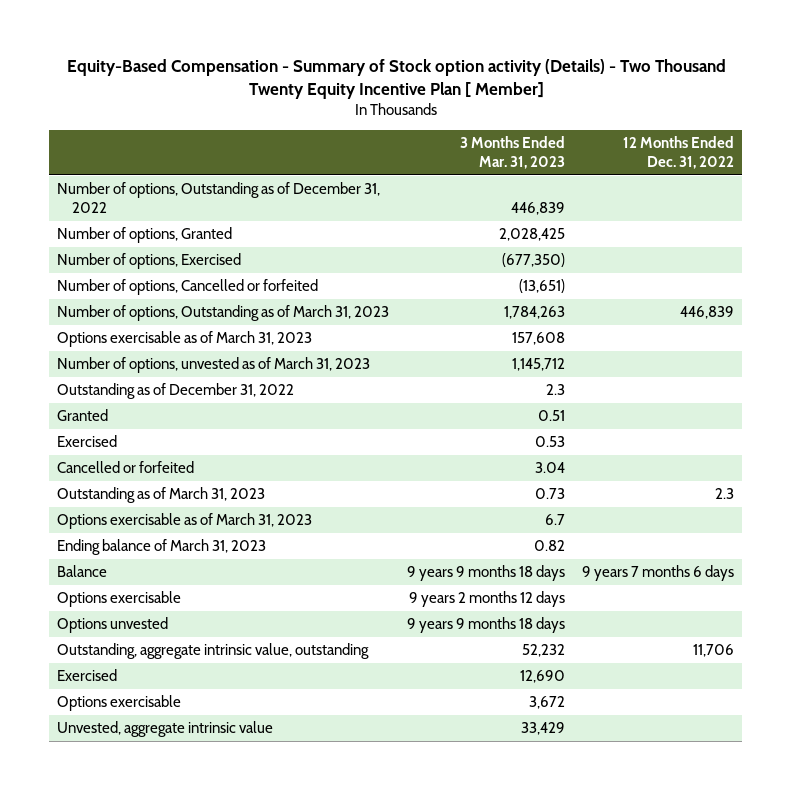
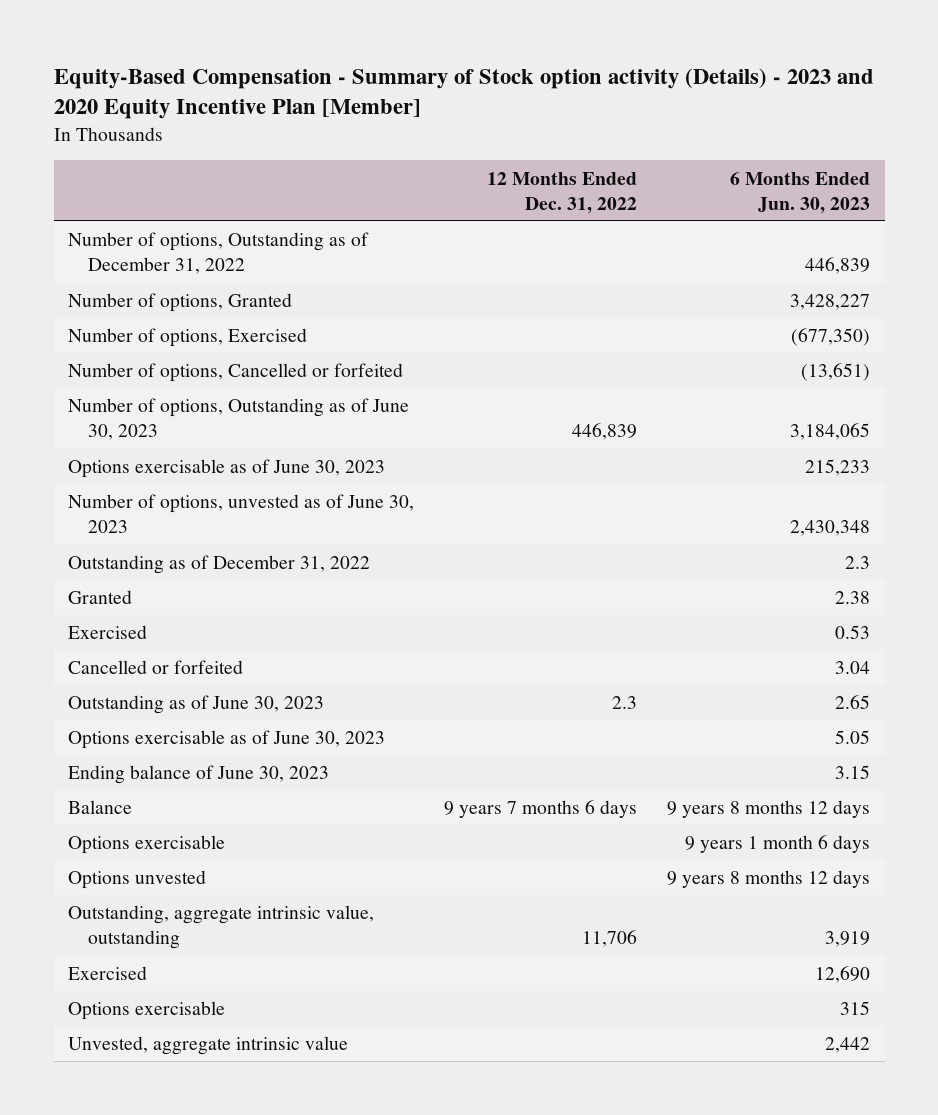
- Equity-Based Compensation - Summary of Stock option activity (Details) - Two Thousand Twenty Equity Incentive Plan [ Member]
+ Equity-Based Compensation - Summary of Stock option activity (Details) - 2023 and 2020 Equity Incentive Plan [Member]
- | 3 Months Ended Mar. 31, 2023 | 12 Months Ended Dec. 31, 2022
+ | 12 Months Ended Dec. 31, 2022 | 6 Months Ended Jun. 30, 2023
- Number of options, Outstanding as of March 31, 2023 | 1,784,263 | 446,839
- Options exercisable as of March 31, 2023 | 157,608 |
- Number of options, unvested as of March 31, 2023 | 1,145,712 |
+ Number of options, Outstanding as of June 30, 2023 | 446,839 | 3,184,065
+ Options exercisable as of June 30, 2023 | | 215,233
+ Number of options, unvested as of June 30, 2023 | | 2,430,348
- Outstanding as of March 31, 2023 | 0.73 | 2.3
- Options exercisable as of March 31, 2023 | 6.7 |
- Ending balance of March 31, 2023 | 0.82 |
+ Outstanding as of June 30, 2023 | 2.3 | 2.65
+ Options exercisable as of June 30, 2023 | | 5.05
+ Ending balance of June 30, 2023 | | 3.15

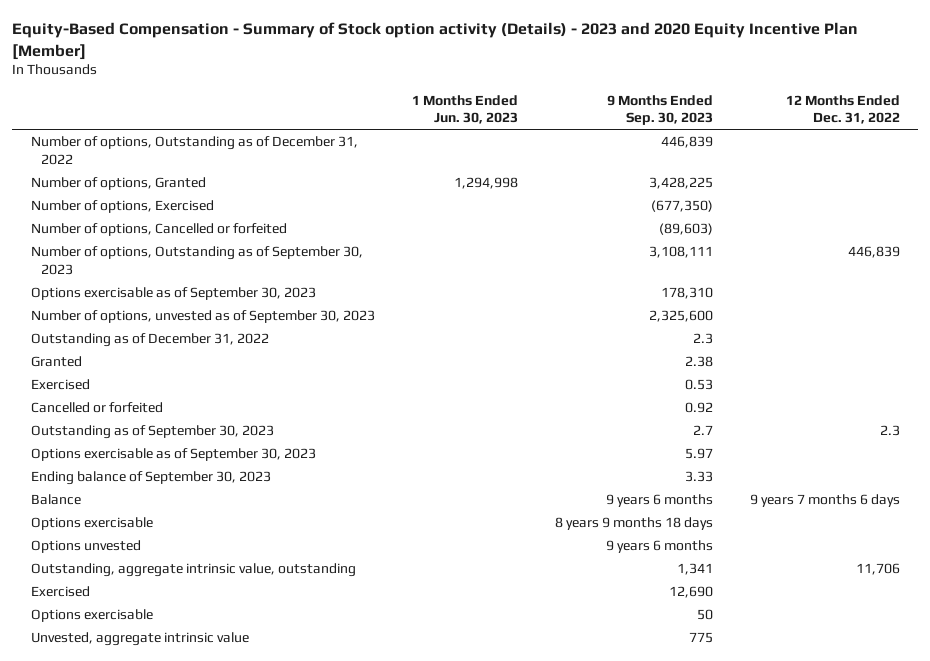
- | 12 Months Ended Dec. 31, 2022 | 6 Months Ended Jun. 30, 2023
+ | 1 Months Ended Jun. 30, 2023 | 9 Months Ended Sep. 30, 2023 | 12 Months Ended Dec. 31, 2022
- Number of options, Outstanding as of June 30, 2023 | 446,839 | 3,184,065
- Options exercisable as of June 30, 2023 | | 215,233
- Number of options, unvested as of June 30, 2023 | | 2,430,348
+ Number of options, Outstanding as of September 30, 2023 | | 3,108,111 | 446,839
+ Options exercisable as of September 30, 2023 | | 178,310 |
+ Number of options, unvested as of September 30, 2023 | | 2,325,600 |
- Outstanding as of June 30, 2023 | 2.3 | 2.65
- Options exercisable as of June 30, 2023 | | 5.05
- Ending balance of June 30, 2023 | | 3.15
+ Outstanding as of September 30, 2023 | | 2.7 | 2.3
+ Options exercisable as of September 30, 2023 | | 5.97 |
+ Ending balance of September 30, 2023 | | 3.33 |

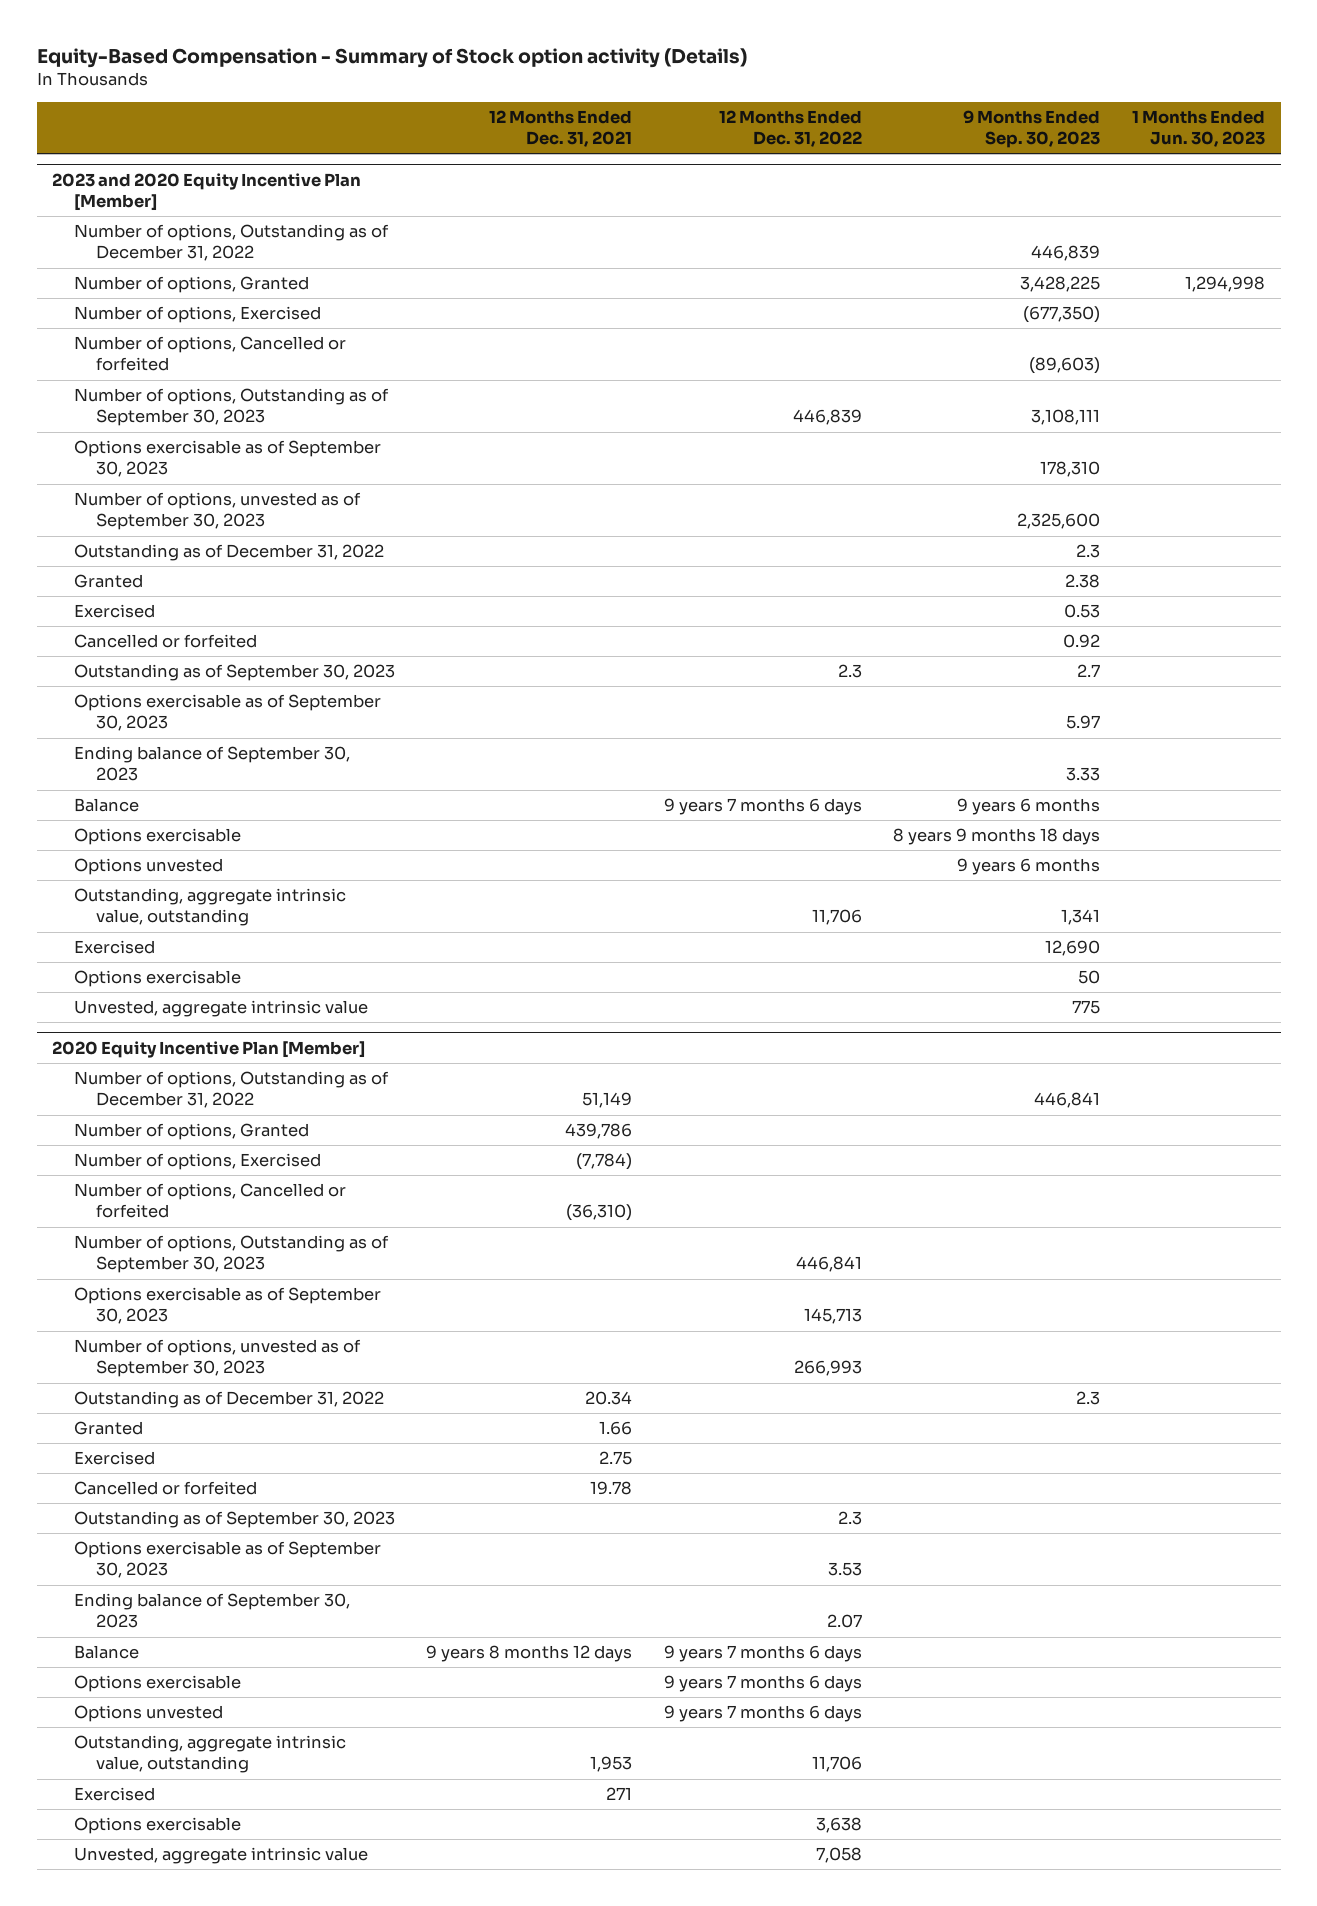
- Equity-Based Compensation - Summary of Stock option activity (Details) - 2023 and 2020 Equity Incentive Plan [Member]
+ Equity-Based Compensation - Summary of Stock option activity (Details)
- | 1 Months Ended Jun. 30, 2023 | 9 Months Ended Sep. 30, 2023 | 12 Months Ended Dec. 31, 2022
+ | 12 Months Ended Dec. 31, 2021 | 12 Months Ended Dec. 31, 2022 | 9 Months Ended Sep. 30, 2023 | 1 Months Ended Jun. 30, 2023
+ 2023 and 2020 Equity Incentive Plan [Member]
+ 2020 Equity Incentive Plan [Member]
+ Number of options, Outstanding as of December 31, 2022 | 51,149 | | 446,841 |
+ Number of options, Granted | 439,786 | | |
+ Number of options, Exercised | (7,784) | | |
+ Number of options, Cancelled or forfeited | (36,310) | | |
+ Number of options, Outstanding as of September 30, 2023 | | 446,841 | |
+ Options exercisable as of September 30, 2023 | | 145,713 | |
+ Number of options, unvested as of September 30, 2023 | | 266,993 | |
+ Outstanding as of December 31, 2022 | 20.34 | | 2.3 |
+ Granted | 1.66 | | |
+ Exercised | 2.75 | | |
+ Cancelled or forfeited | 19.78 | | |
+ Outstanding as of September 30, 2023 | | 2.3 | |
+ Options exercisable as of September 30, 2023 | | 3.53 | |
+ Ending balance of September 30, 2023 | | 2.07 | |
+ Balance | 9 years 8 months 12 days | 9 years 7 months 6 days | |
+ Options exercisable | | 9 years 7 months 6 days | |
+ Options unvested | | 9 years 7 months 6 days | |
+ Outstanding, aggregate intrinsic value, outstanding | 1,953 | 11,706 | |
+ Exercised | 271 | | |
+ Options exercisable | | 3,638 | |
+ Unvested, aggregate intrinsic value | | 7,058 | |

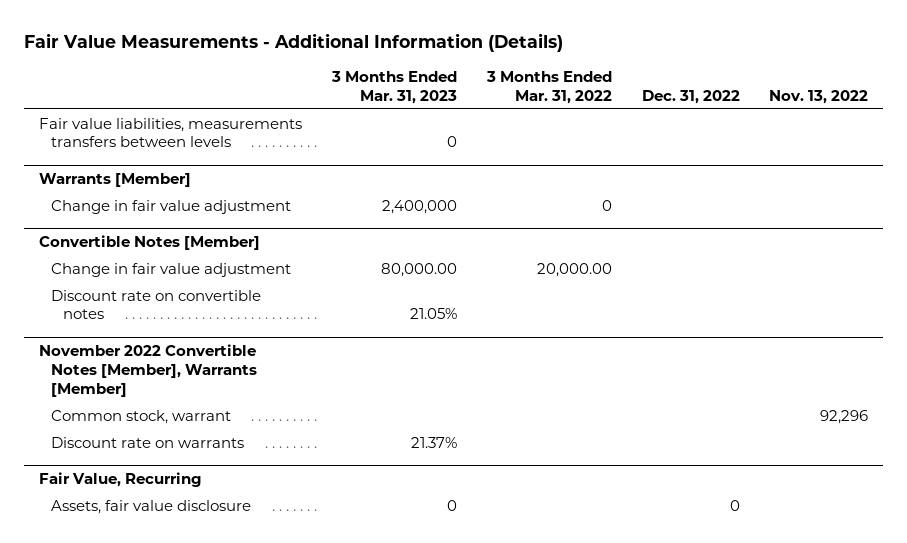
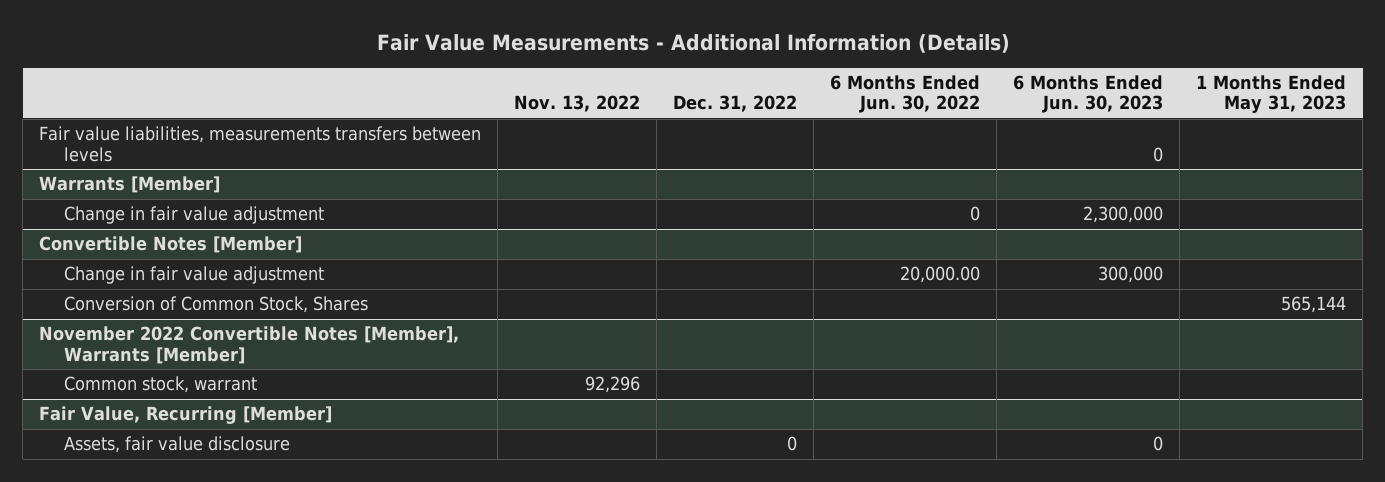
- | 3 Months Ended Mar. 31, 2023 | 3 Months Ended Mar. 31, 2022 | Dec. 31, 2022 | Nov. 13, 2022
+ | Nov. 13, 2022 | Dec. 31, 2022 | 6 Months Ended Jun. 30, 2022 | 6 Months Ended Jun. 30, 2023 | 1 Months Ended May 31, 2023
@ Convertible Notes [Member]
- Discount rate on convertible notes | 21.05% | | |
+ Conversion of Common Stock, Shares | | | | | 565,144
@ November 2022 Convertible Notes [Member], Warrants [Member]
- Discount rate on warrants | 21.37% | | |
- Fair Value, Recurring
+ Fair Value, Recurring [Member]

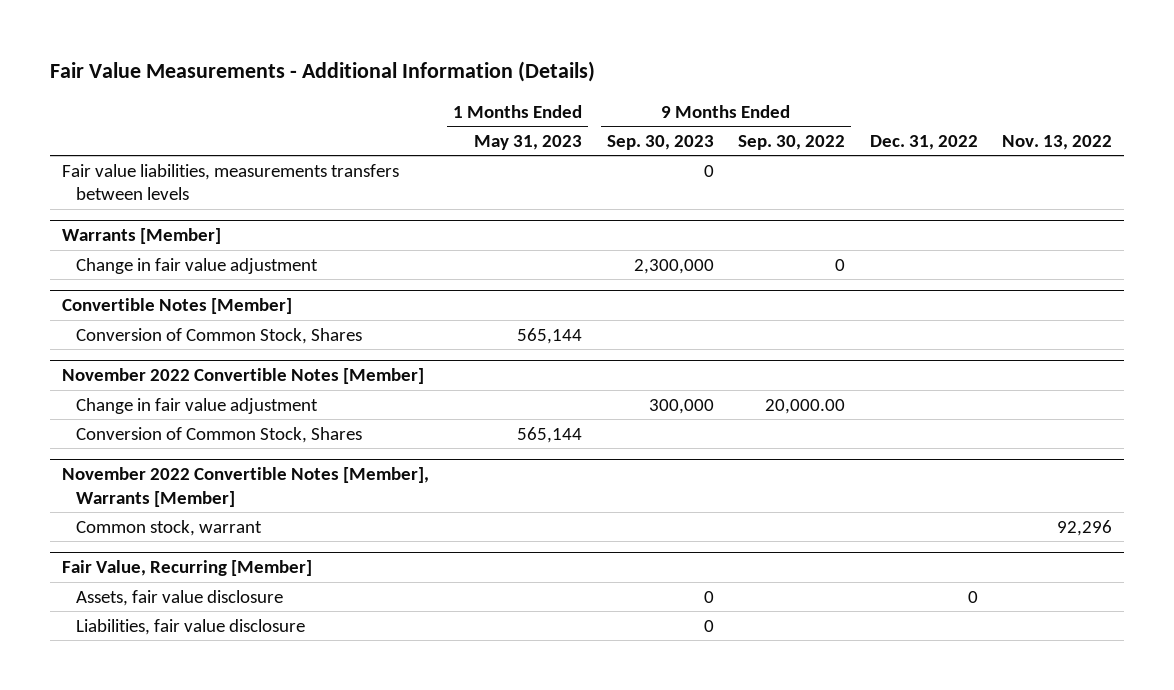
- | Nov. 13, 2022 | Dec. 31, 2022 | 6 Months Ended Jun. 30, 2022 | 6 Months Ended Jun. 30, 2023 | 1 Months Ended May 31, 2023
+ | 1 Months Ended May 31, 2023 | 9 Months Ended Sep. 30, 2023 | 9 Months Ended Sep. 30, 2022 | Dec. 31, 2022 | Nov. 13, 2022
@ Convertible Notes [Member]
- Change in fair value adjustment | | | 20,000.00 | 300,000 |
+ November 2022 Convertible Notes [Member]
+ Change in fair value adjustment | | 300,000 | 20,000.00 | |
+ Conversion of Common Stock, Shares | 565,144 | | | |
@ Fair Value, Recurring [Member]
+ Liabilities, fair value disclosure | | 0 | | |

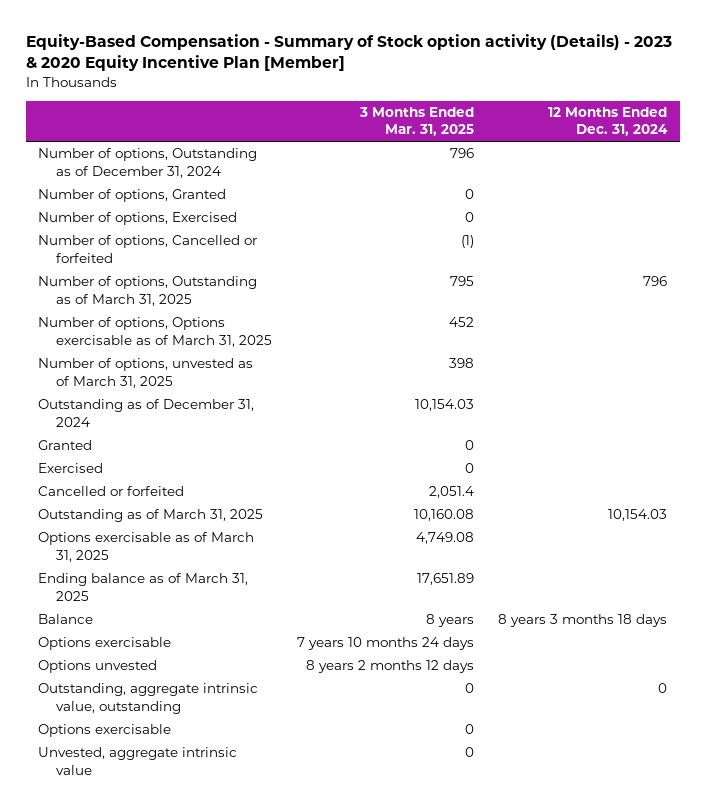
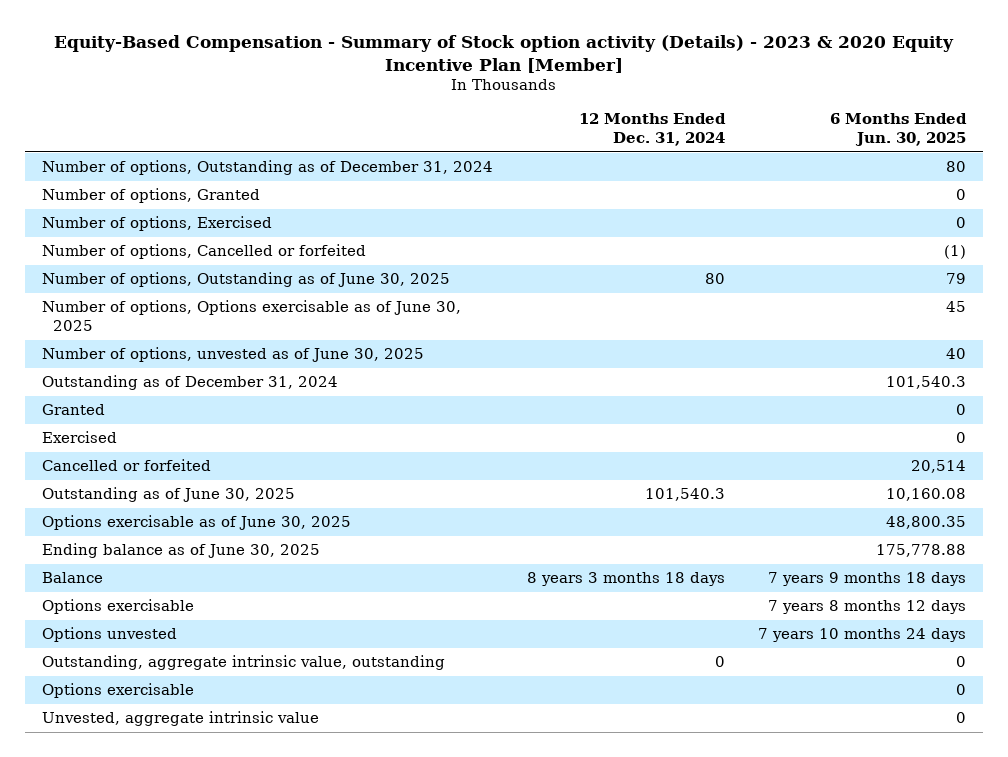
- | 3 Months Ended Mar. 31, 2025 | 12 Months Ended Dec. 31, 2024
+ | 12 Months Ended Dec. 31, 2024 | 6 Months Ended Jun. 30, 2025
- Number of options, Outstanding as of March 31, 2025 | 795 | 796
- Number of options, Options exercisable as of March 31, 2025 | 452 |
- Number of options, unvested as of March 31, 2025 | 398 |
+ Number of options, Outstanding as of June 30, 2025 | 80 | 79
+ Number of options, Options exercisable as of June 30, 2025 | | 45
+ Number of options, unvested as of June 30, 2025 | | 40
- Outstanding as of March 31, 2025 | 10,160.08 | 10,154.03
- Options exercisable as of March 31, 2025 | 4,749.08 |
- Ending balance as of March 31, 2025 | 17,651.89 |
+ Outstanding as of June 30, 2025 | 101,540.3 | 10,160.08
+ Options exercisable as of June 30, 2025 | | 48,800.35
+ Ending balance as of June 30, 2025 | | 175,778.88

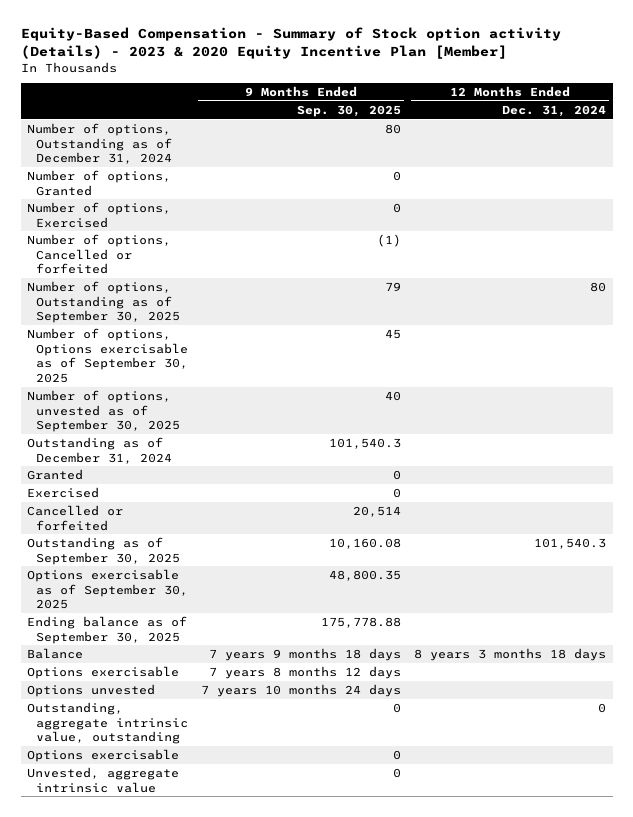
- | 12 Months Ended Dec. 31, 2024 | 6 Months Ended Jun. 30, 2025
+ | 9 Months Ended Sep. 30, 2025 | 12 Months Ended Dec. 31, 2024
- Number of options, Outstanding as of June 30, 2025 | 80 | 79
- Number of options, Options exercisable as of June 30, 2025 | | 45
- Number of options, unvested as of June 30, 2025 | | 40
+ Number of options, Outstanding as of September 30, 2025 | 79 | 80
+ Number of options, Options exercisable as of September 30, 2025 | 45 |
+ Number of options, unvested as of September 30, 2025 | 40 |
- Outstanding as of June 30, 2025 | 101,540.3 | 10,160.08
- Options exercisable as of June 30, 2025 | | 48,800.35
- Ending balance as of June 30, 2025 | | 175,778.88
+ Outstanding as of September 30, 2025 | 10,160.08 | 101,540.3
+ Options exercisable as of September 30, 2025 | 48,800.35 |
+ Ending balance as of September 30, 2025 | 175,778.88 |

